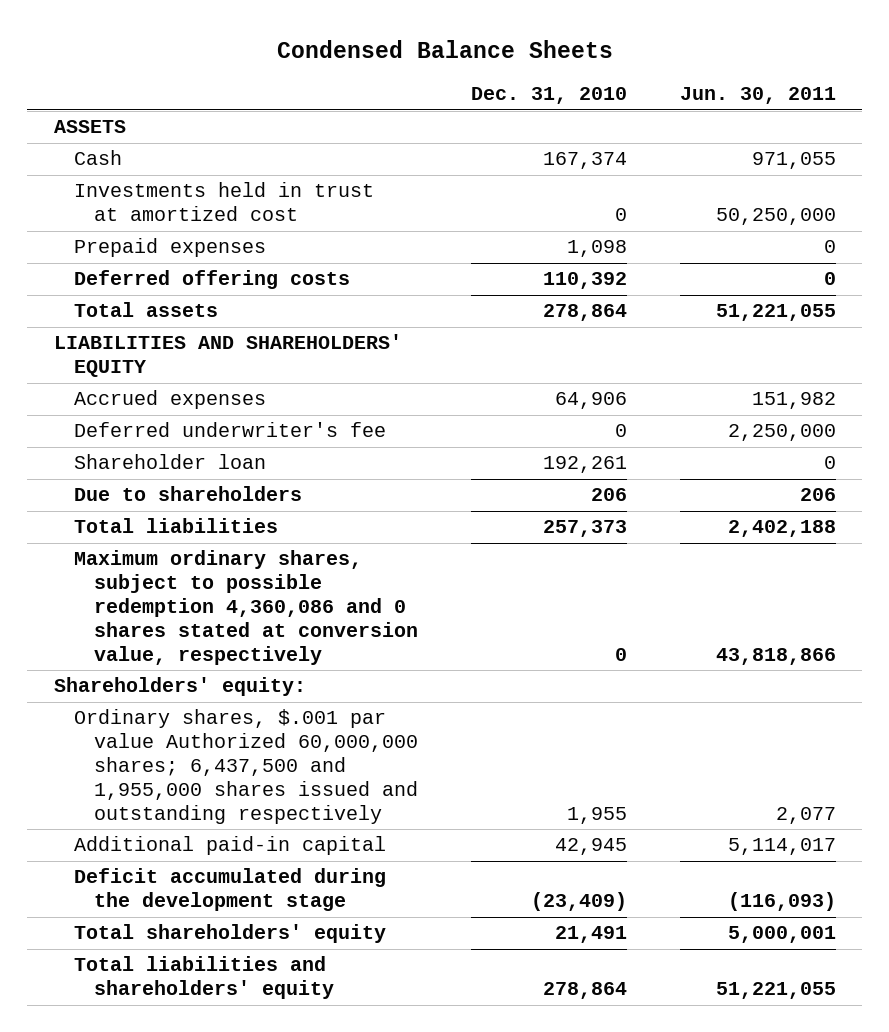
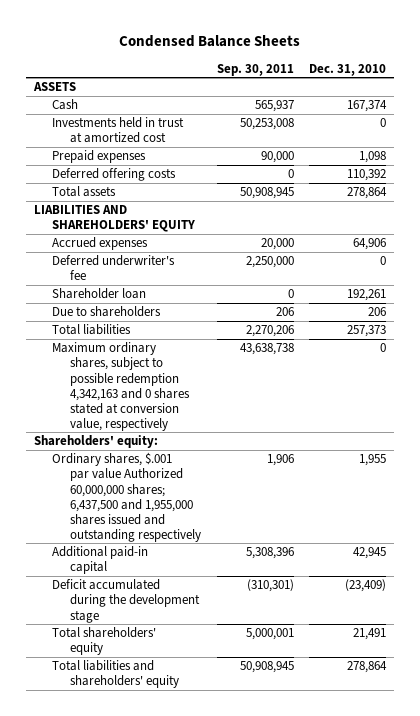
- | Dec. 31, 2010 | Jun. 30, 2011
+ | Sep. 30, 2011 | Dec. 31, 2010
- Maximum ordinary shares, subject to possible redemption 4,360,086 and 0 shares stated at conversion value, respectively | 0 | 43,818,866
+ Maximum ordinary shares, subject to possible redemption 4,342,163 and 0 shares stated at conversion value, respectively | 43,638,738 | 0

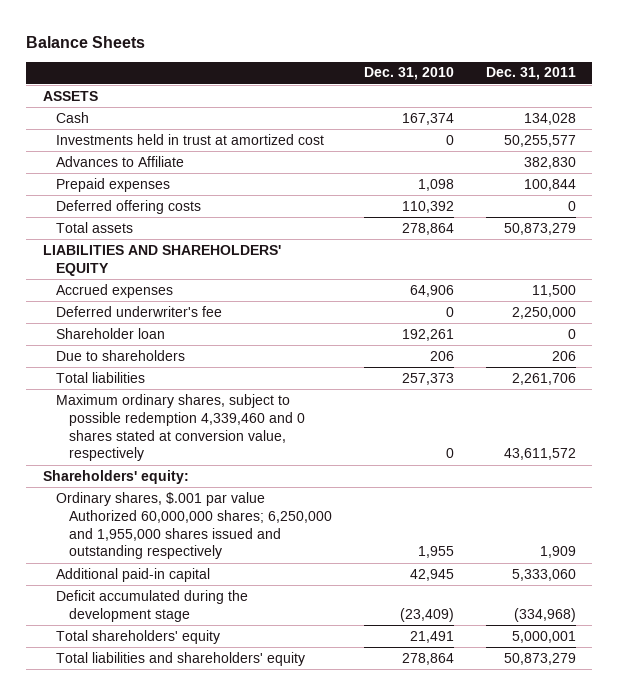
- Condensed Balance Sheets
+ Balance Sheets
- | Sep. 30, 2011 | Dec. 31, 2010
+ | Dec. 31, 2010 | Dec. 31, 2011
+ Advances to Affiliate | | 382,830
- Maximum ordinary shares, subject to possible redemption 4,342,163 and 0 shares stated at conversion value, respectively | 43,638,738 | 0
+ Maximum ordinary shares, subject to possible redemption 4,339,460 and 0 shares stated at conversion value, respectively | 0 | 43,611,572
- Ordinary shares, $.001 par value Authorized 60,000,000 shares; 6,437,500 and 1,955,000 shares issued and outstanding respectively | 1,906 | 1,955
+ Ordinary shares, $.001 par value Authorized 60,000,000 shares; 6,250,000 and 1,955,000 shares issued and outstanding respectively | 1,955 | 1,909

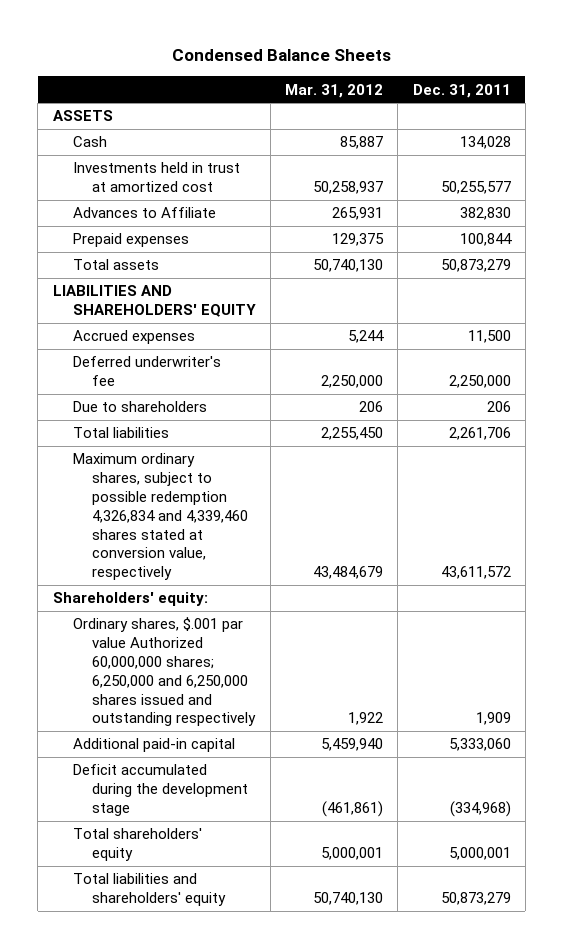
- Balance Sheets
+ Condensed Balance Sheets
- | Dec. 31, 2010 | Dec. 31, 2011
+ | Mar. 31, 2012 | Dec. 31, 2011
- Deferred offering costs | 110,392 | 0
- Shareholder loan | 192,261 | 0
- Maximum ordinary shares, subject to possible redemption 4,339,460 and 0 shares stated at conversion value, respectively | 0 | 43,611,572
+ Maximum ordinary shares, subject to possible redemption 4,326,834 and 4,339,460 shares stated at conversion value, respectively | 43,484,679 | 43,611,572
- Ordinary shares, $.001 par value Authorized 60,000,000 shares; 6,250,000 and 1,955,000 shares issued and outstanding respectively | 1,955 | 1,909
+ Ordinary shares, $.001 par value Authorized 60,000,000 shares; 6,250,000 and 6,250,000 shares issued and outstanding respectively | 1,922 | 1,909

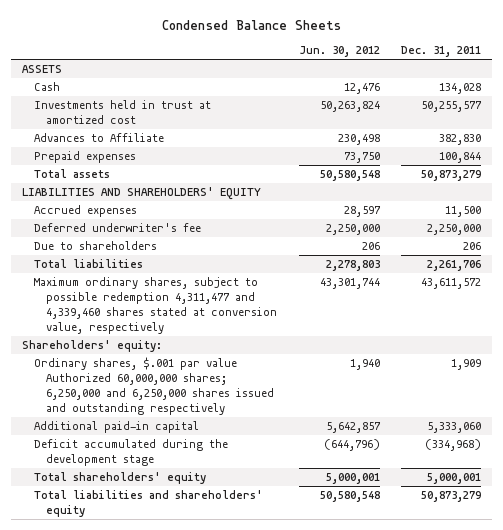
- | Mar. 31, 2012 | Dec. 31, 2011
+ | Jun. 30, 2012 | Dec. 31, 2011
- Maximum ordinary shares, subject to possible redemption 4,326,834 and 4,339,460 shares stated at conversion value, respectively | 43,484,679 | 43,611,572
+ Maximum ordinary shares, subject to possible redemption 4,311,477 and 4,339,460 shares stated at conversion value, respectively | 43,301,744 | 43,611,572

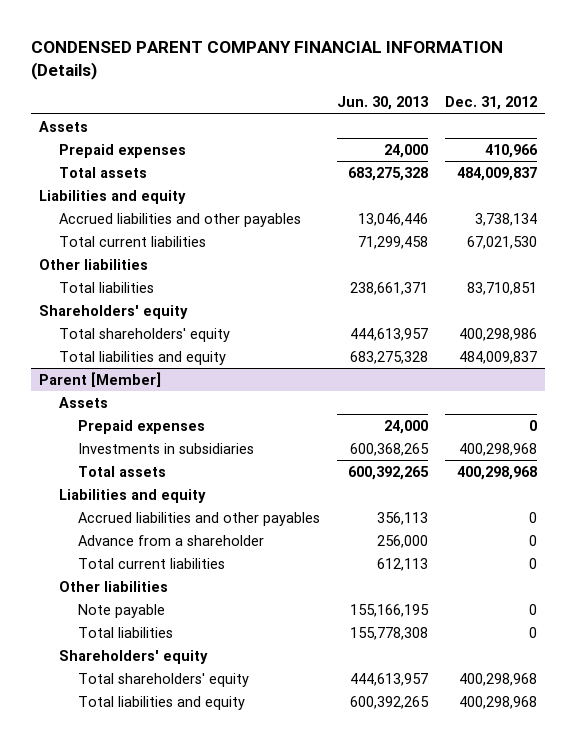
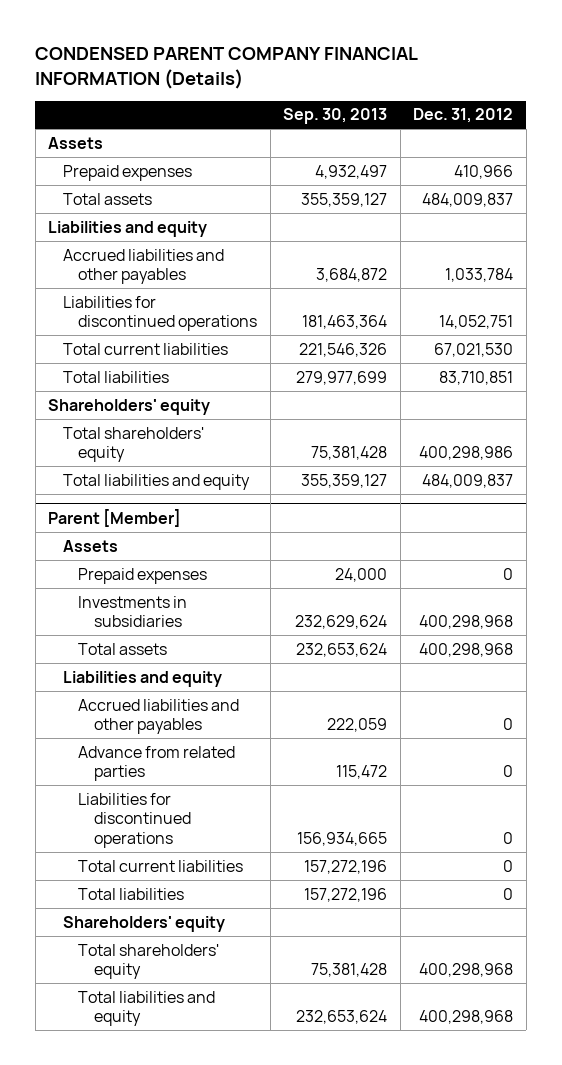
- | Jun. 30, 2013 | Dec. 31, 2012
+ | Sep. 30, 2013 | Dec. 31, 2012
- Accrued liabilities and other payables | 13,046,446 | 3,738,134
+ Accrued liabilities and other payables | 3,684,872 | 1,033,784
+ Liabilities for discontinued operations | 181,463,364 | 14,052,751
- Other liabilities
@ Parent [Member]
- Advance from a shareholder | 256,000 | 0
+ Advance from related parties | 115,472 | 0
+ Liabilities for discontinued operations | 156,934,665 | 0
- Other liabilities
- Note payable | 155,166,195 | 0

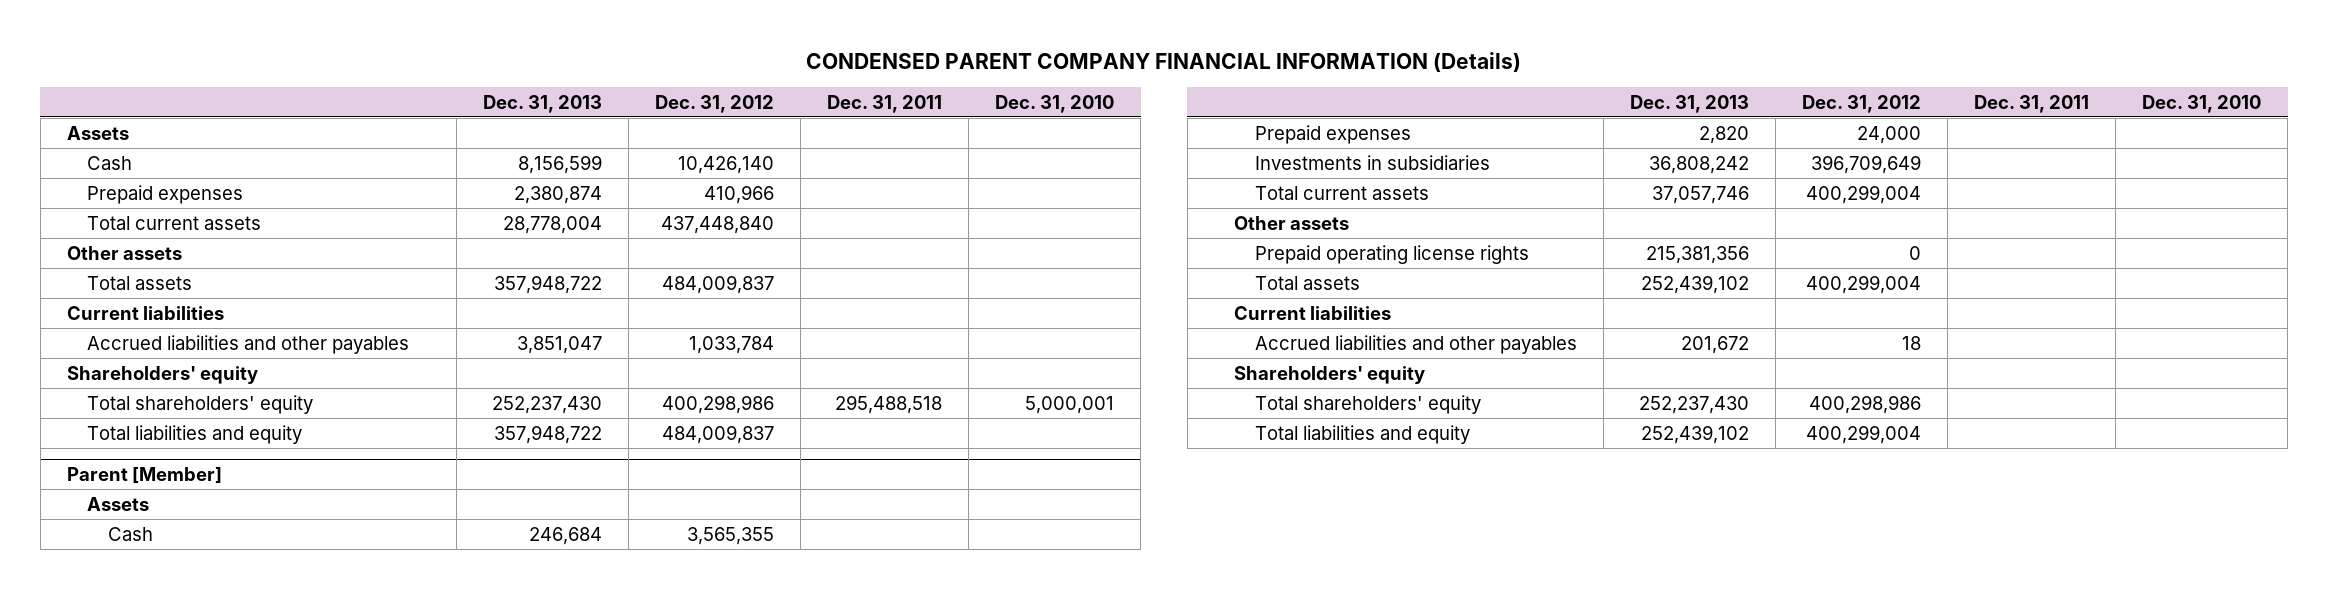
- | Sep. 30, 2013 | Dec. 31, 2012
+ | Dec. 31, 2013 | Dec. 31, 2012 | Dec. 31, 2011 | Dec. 31, 2010
+ Cash | 8,156,599 | 10,426,140 | |
+ Total current assets | 28,778,004 | 437,448,840 | |
+ Other assets
- Liabilities and equity
+ Current liabilities
- Liabilities for discontinued operations | 181,463,364 | 14,052,751
- Total current liabilities | 221,546,326 | 67,021,530
- Total liabilities | 279,977,699 | 83,710,851
@ Parent [Member]
- Prepaid expenses | 24,000 | 0
- Investments in subsidiaries | 232,629,624 | 400,298,968
- Total assets | 232,653,624 | 400,298,968
- Liabilities and equity
- Accrued liabilities and other payables | 222,059 | 0
- Advance from related parties | 115,472 | 0
- Liabilities for discontinued operations | 156,934,665 | 0
- Total current liabilities | 157,272,196 | 0
- Total liabilities | 157,272,196 | 0
+ Cash | 246,684 | 3,565,355 | |
+ Prepaid expenses | 2,820 | 24,000 | |
+ Investments in subsidiaries | 36,808,242 | 396,709,649 | |
+ Total current assets | 37,057,746 | 400,299,004 | |
+ Other assets
+ Prepaid operating license rights | 215,381,356 | 0 | |
+ Total assets | 252,439,102 | 400,299,004 | |
+ Current liabilities
+ Accrued liabilities and other payables | 201,672 | 18 | |
- Total shareholders' equity | 75,381,428 | 400,298,968
- Total liabilities and equity | 232,653,624 | 400,298,968
+ Total shareholders' equity | 252,237,430 | 400,298,986 | |
+ Total liabilities and equity | 252,439,102 | 400,299,004 | |

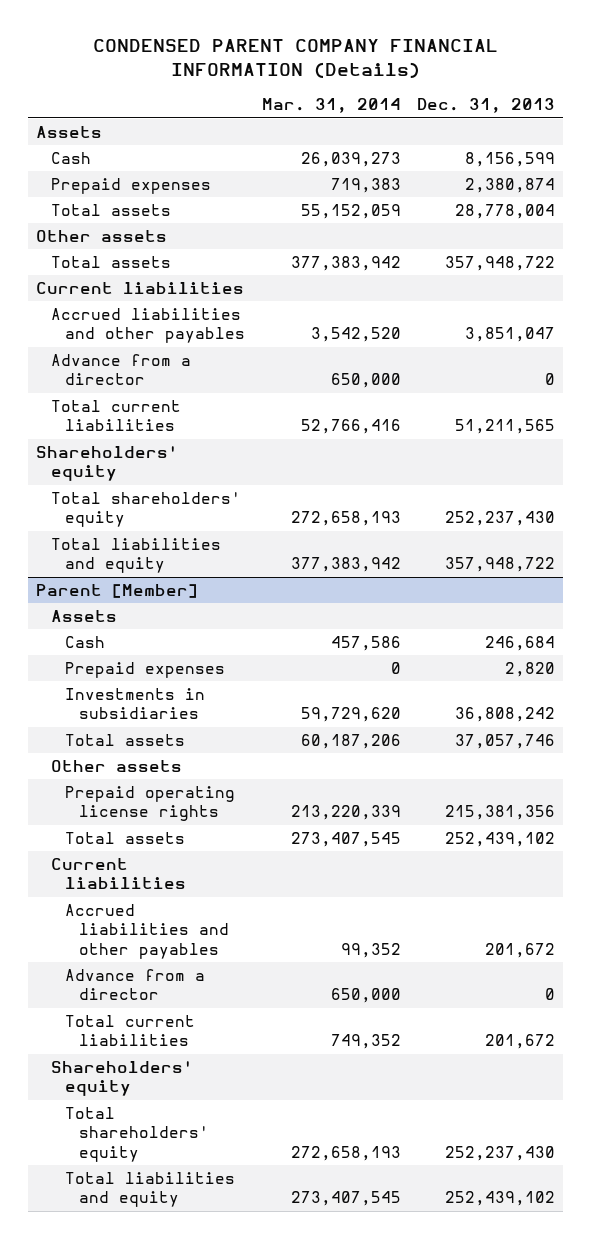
- | Dec. 31, 2013 | Dec. 31, 2012 | Dec. 31, 2011 | Dec. 31, 2010
+ | Mar. 31, 2014 | Dec. 31, 2013
- Total current assets | 28,778,004 | 437,448,840 | |
+ Total assets | 55,152,059 | 28,778,004
+ Advance from a director | 650,000 | 0
+ Total current liabilities | 52,766,416 | 51,211,565
@ Parent [Member]
- Total current assets | 37,057,746 | 400,299,004 | |
+ Total assets | 60,187,206 | 37,057,746
+ Advance from a director | 650,000 | 0
+ Total current liabilities | 749,352 | 201,672

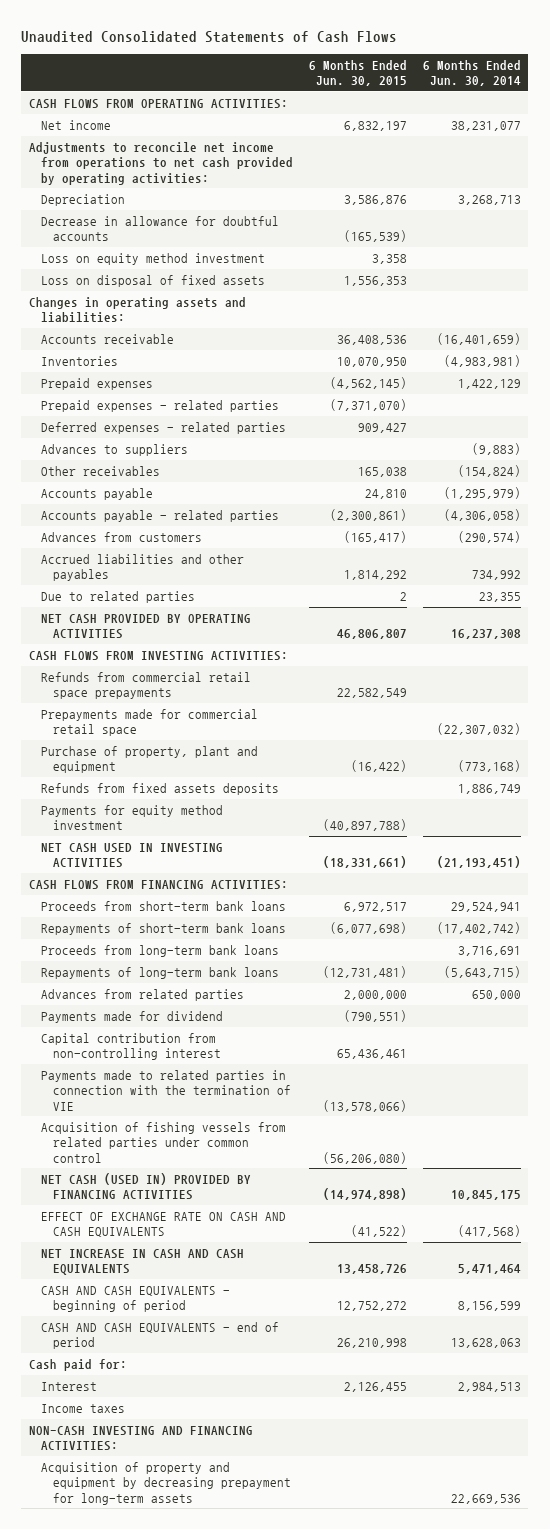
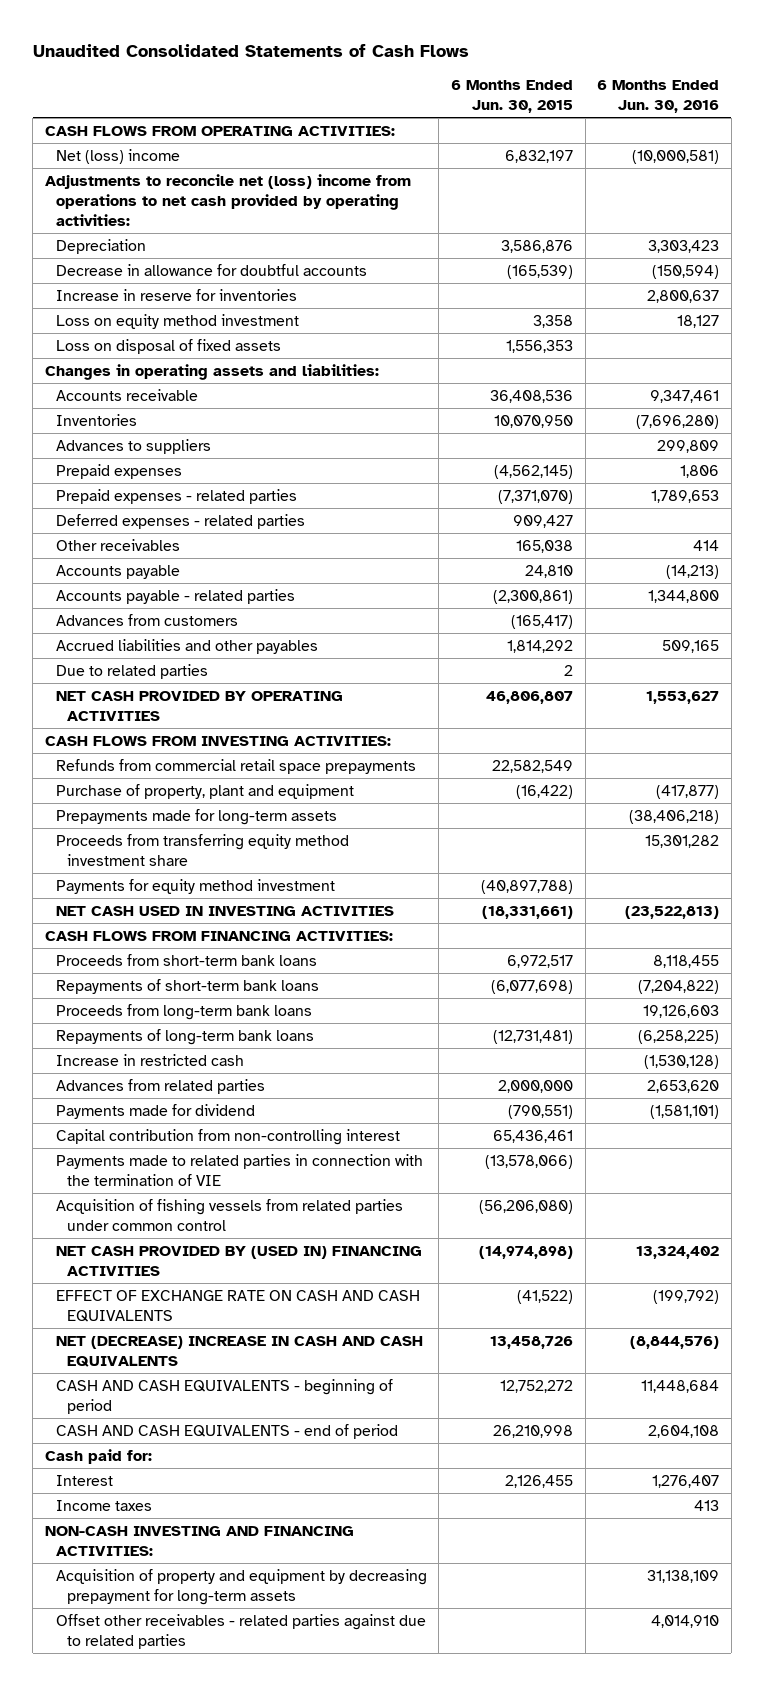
- | 6 Months Ended Jun. 30, 2015 | 6 Months Ended Jun. 30, 2014
+ | 6 Months Ended Jun. 30, 2015 | 6 Months Ended Jun. 30, 2016
- Net income | 6,832,197 | 38,231,077
- Adjustments to reconcile net income from operations to net cash provided by operating activities:
+ Net (loss) income | 6,832,197 | (10,000,581)
+ Adjustments to reconcile net (loss) income from operations to net cash provided by operating activities:
+ Increase in reserve for inventories | | 2,800,637
moved up: Advances to suppliers | | 299,809
- Prepayments made for commercial retail space | | (22,307,032)
- Refunds from fixed assets deposits | | 1,886,749
+ Prepayments made for long-term assets | | (38,406,218)
+ Proceeds from transferring equity method investment share | | 15,301,282
+ Increase in restricted cash | | (1,530,128)
- NET CASH (USED IN) PROVIDED BY FINANCING ACTIVITIES | (14,974,898) | 10,845,175
+ NET CASH PROVIDED BY (USED IN) FINANCING ACTIVITIES | (14,974,898) | 13,324,402
- NET INCREASE IN CASH AND CASH EQUIVALENTS | 13,458,726 | 5,471,464
+ NET (DECREASE) INCREASE IN CASH AND CASH EQUIVALENTS | 13,458,726 | (8,844,576)
+ Offset other receivables - related parties against due to related parties | | 4,014,910

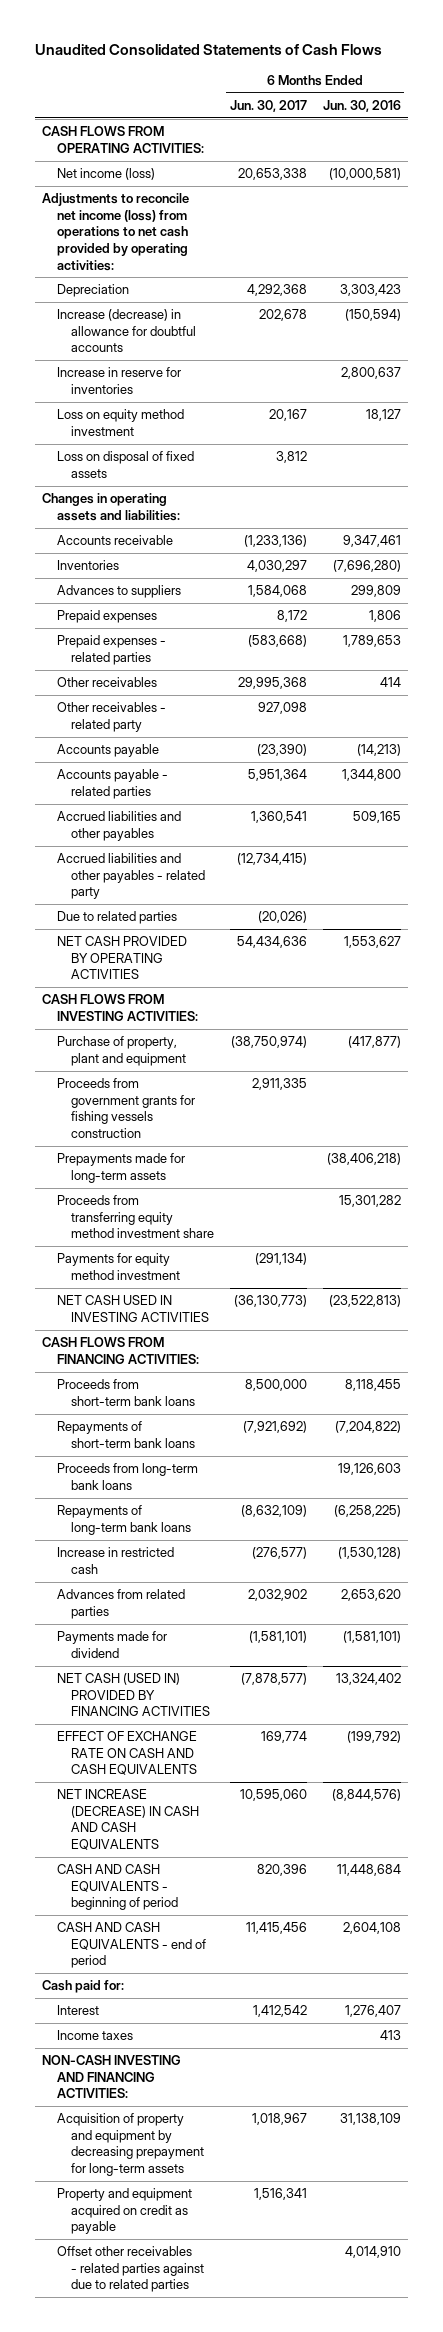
- | 6 Months Ended Jun. 30, 2015 | 6 Months Ended Jun. 30, 2016
+ | 6 Months Ended Jun. 30, 2017 | 6 Months Ended Jun. 30, 2016
- Net (loss) income | 6,832,197 | (10,000,581)
- Adjustments to reconcile net (loss) income from operations to net cash provided by operating activities:
+ Net income (loss) | 20,653,338 | (10,000,581)
+ Adjustments to reconcile net income (loss) from operations to net cash provided by operating activities:
- Decrease in allowance for doubtful accounts | (165,539) | (150,594)
+ Increase (decrease) in allowance for doubtful accounts | 202,678 | (150,594)
- Deferred expenses - related parties | 909,427 |
+ Other receivables - related party | 927,098 |
- Advances from customers | (165,417) |
+ Accrued liabilities and other payables - related party | (12,734,415) |
- Refunds from commercial retail space prepayments | 22,582,549 |
+ Proceeds from government grants for fishing vessels construction | 2,911,335 |
- Capital contribution from non-controlling interest | 65,436,461 |
- Payments made to related parties in connection with the termination of VIE | (13,578,066) |
- Acquisition of fishing vessels from related parties under common control | (56,206,080) |
- NET CASH PROVIDED BY (USED IN) FINANCING ACTIVITIES | (14,974,898) | 13,324,402
+ NET CASH (USED IN) PROVIDED BY FINANCING ACTIVITIES | (7,878,577) | 13,324,402
- NET (DECREASE) INCREASE IN CASH AND CASH EQUIVALENTS | 13,458,726 | (8,844,576)
+ NET INCREASE (DECREASE) IN CASH AND CASH EQUIVALENTS | 10,595,060 | (8,844,576)
+ Property and equipment acquired on credit as payable | 1,516,341 |

